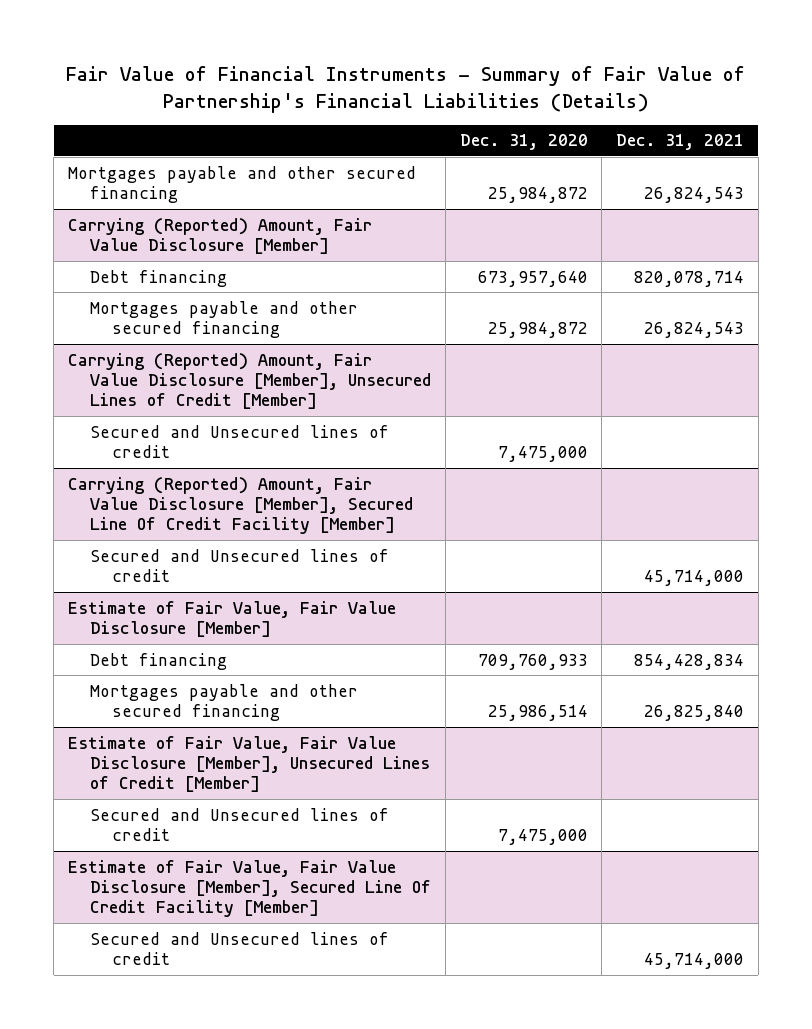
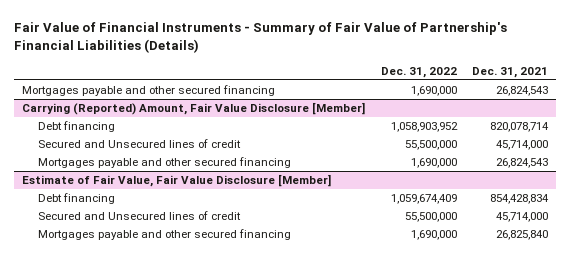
- | Dec. 31, 2020 | Dec. 31, 2021
+ | Dec. 31, 2022 | Dec. 31, 2021
- Carrying (Reported) Amount, Fair Value Disclosure [Member], Unsecured Lines of Credit [Member]
- Secured and Unsecured lines of credit | 7,475,000 |
- Carrying (Reported) Amount, Fair Value Disclosure [Member], Secured Line Of Credit Facility [Member]
@ Carrying (Reported) Amount, Fair Value Disclosure [Member]
moved down: Mortgages payable and other secured financing | 1,690,000 | 26,824,543
- Estimate of Fair Value, Fair Value Disclosure [Member], Unsecured Lines of Credit [Member]
- Secured and Unsecured lines of credit | 7,475,000 |
- Estimate of Fair Value, Fair Value Disclosure [Member], Secured Line Of Credit Facility [Member]
@ Estimate of Fair Value, Fair Value Disclosure [Member]
moved down: Mortgages payable and other secured financing | 1,690,000 | 26,825,840

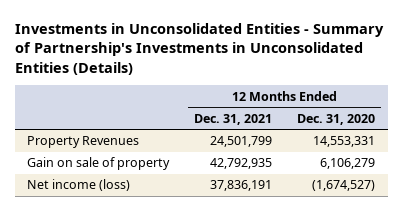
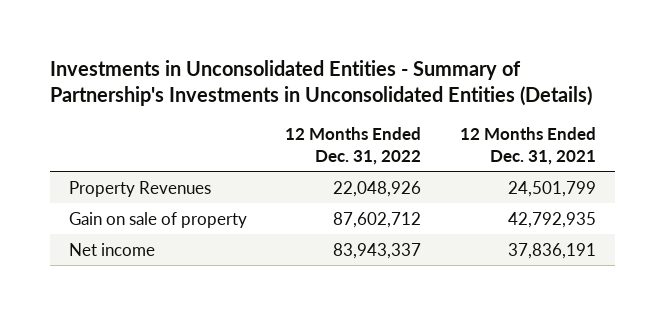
- | 12 Months Ended Dec. 31, 2021 | 12 Months Ended Dec. 31, 2020
+ | 12 Months Ended Dec. 31, 2022 | 12 Months Ended Dec. 31, 2021
- Net income (loss) | 37,836,191 | (1,674,527)
+ Net income | 83,943,337 | 37,836,191

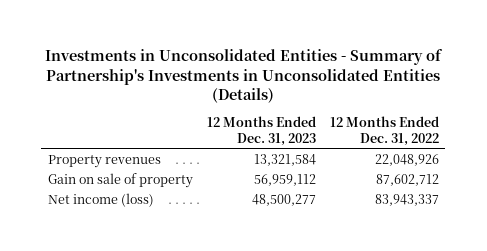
- | 12 Months Ended Dec. 31, 2022 | 12 Months Ended Dec. 31, 2021
+ | 12 Months Ended Dec. 31, 2023 | 12 Months Ended Dec. 31, 2022
- Property Revenues | 22,048,926 | 24,501,799
+ Property revenues | 13,321,584 | 22,048,926
- Net income | 83,943,337 | 37,836,191
+ Net income (loss) | 48,500,277 | 83,943,337

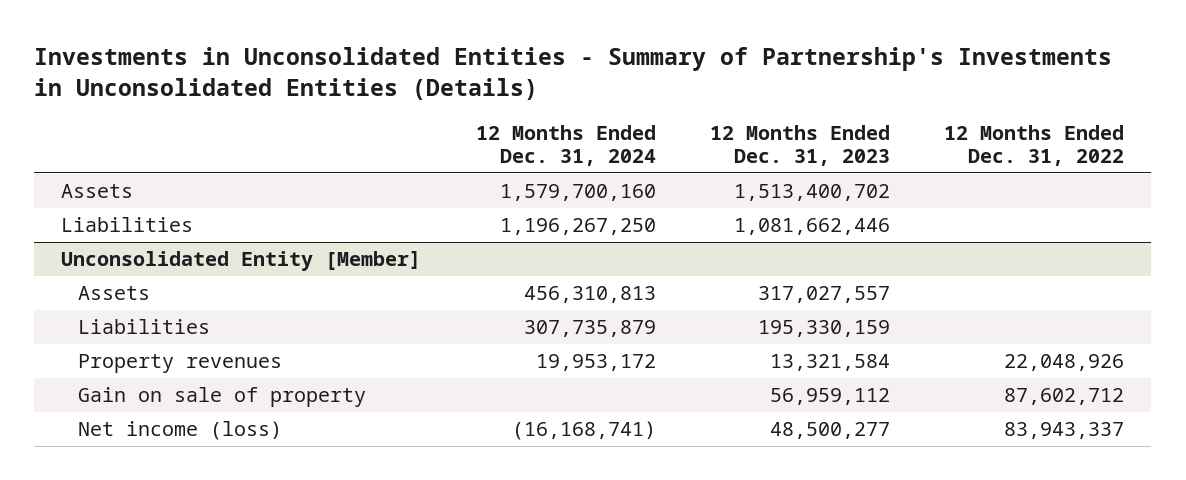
- | 12 Months Ended Dec. 31, 2023 | 12 Months Ended Dec. 31, 2022
+ | 12 Months Ended Dec. 31, 2024 | 12 Months Ended Dec. 31, 2023 | 12 Months Ended Dec. 31, 2022
+ Assets | 1,579,700,160 | 1,513,400,702 |
+ Liabilities | 1,196,267,250 | 1,081,662,446 |
+ Unconsolidated Entity [Member]
+ Assets | 456,310,813 | 317,027,557 |
+ Liabilities | 307,735,879 | 195,330,159 |

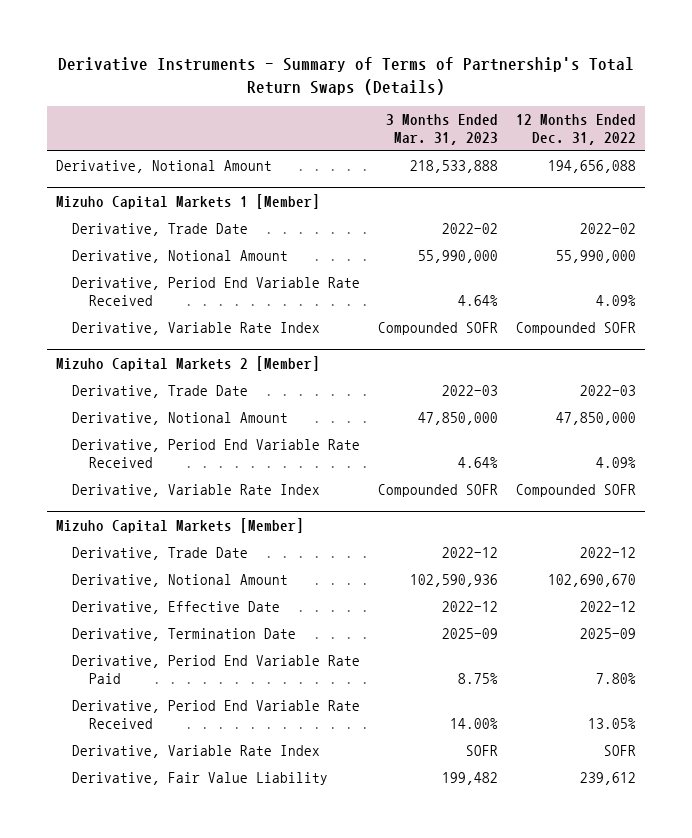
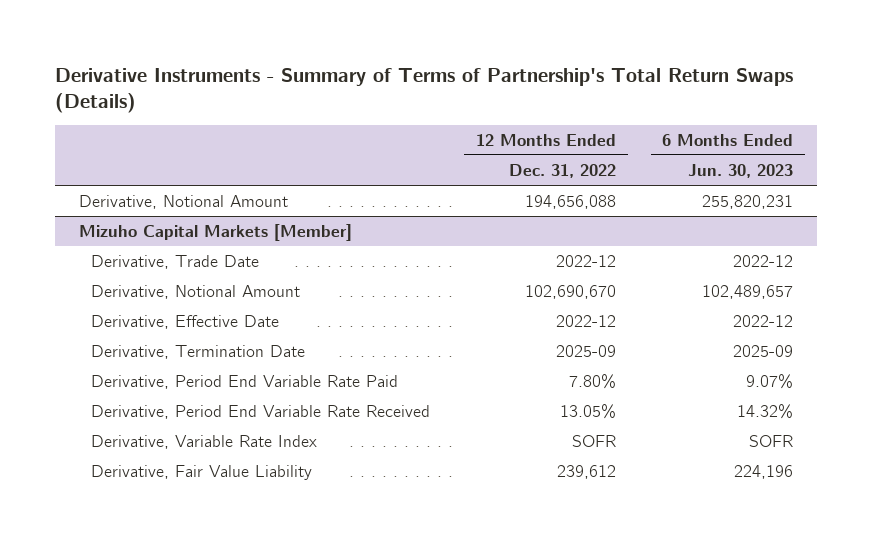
- | 3 Months Ended Mar. 31, 2023 | 12 Months Ended Dec. 31, 2022
+ | 12 Months Ended Dec. 31, 2022 | 6 Months Ended Jun. 30, 2023
- Mizuho Capital Markets 1 [Member]
- Derivative, Trade Date | 2022-02 | 2022-02
- Derivative, Notional Amount | 55,990,000 | 55,990,000
- Derivative, Period End Variable Rate Received | 4.64% | 4.09%
- Derivative, Variable Rate Index | Compounded SOFR | Compounded SOFR
- Mizuho Capital Markets 2 [Member]
- Derivative, Trade Date | 2022-03 | 2022-03
- Derivative, Notional Amount | 47,850,000 | 47,850,000
- Derivative, Period End Variable Rate Received | 4.64% | 4.09%
- Derivative, Variable Rate Index | Compounded SOFR | Compounded SOFR

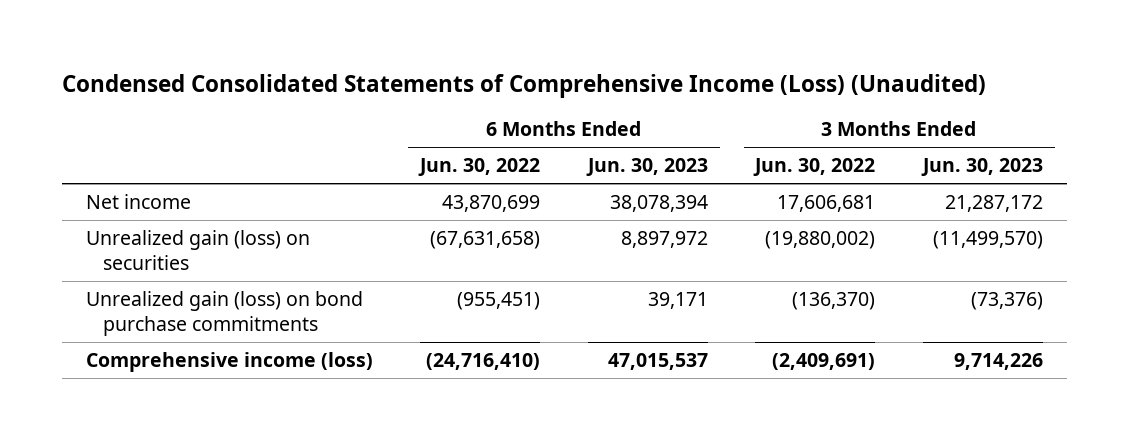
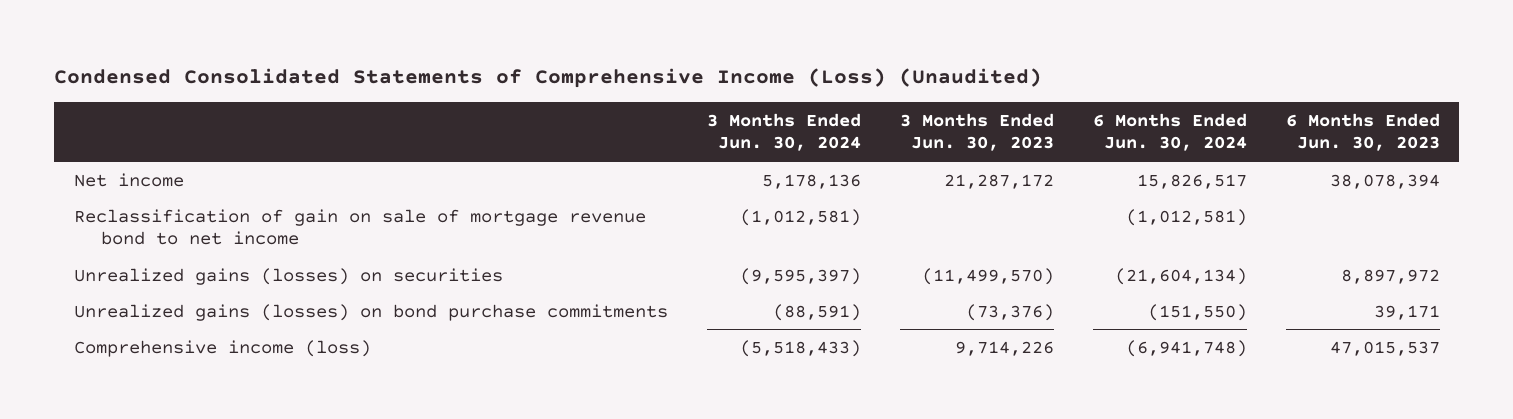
- | 6 Months Ended Jun. 30, 2022 | 6 Months Ended Jun. 30, 2023 | 3 Months Ended Jun. 30, 2022 | 3 Months Ended Jun. 30, 2023
+ | 3 Months Ended Jun. 30, 2024 | 3 Months Ended Jun. 30, 2023 | 6 Months Ended Jun. 30, 2024 | 6 Months Ended Jun. 30, 2023
- Unrealized gain (loss) on securities | (67,631,658) | 8,897,972 | (19,880,002) | (11,499,570)
- Unrealized gain (loss) on bond purchase commitments | (955,451) | 39,171 | (136,370) | (73,376)
+ Reclassification of gain on sale of mortgage revenue bond to net income | (1,012,581) | | (1,012,581) |
+ Unrealized gains (losses) on securities | (9,595,397) | (11,499,570) | (21,604,134) | 8,897,972
+ Unrealized gains (losses) on bond purchase commitments | (88,591) | (73,376) | (151,550) | 39,171

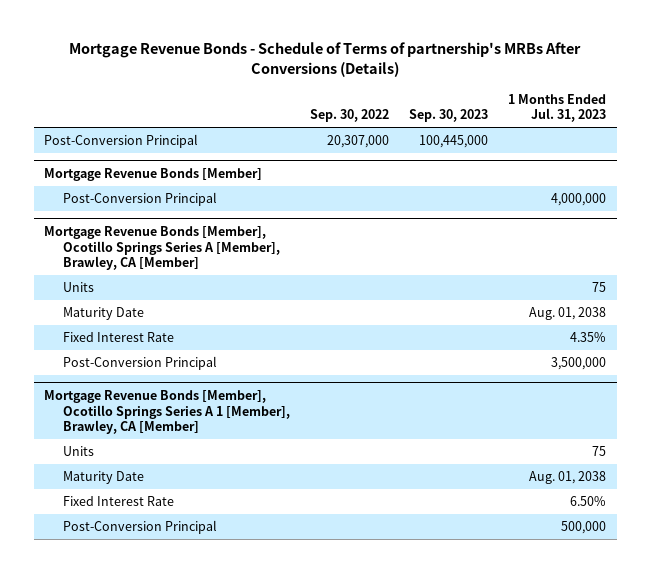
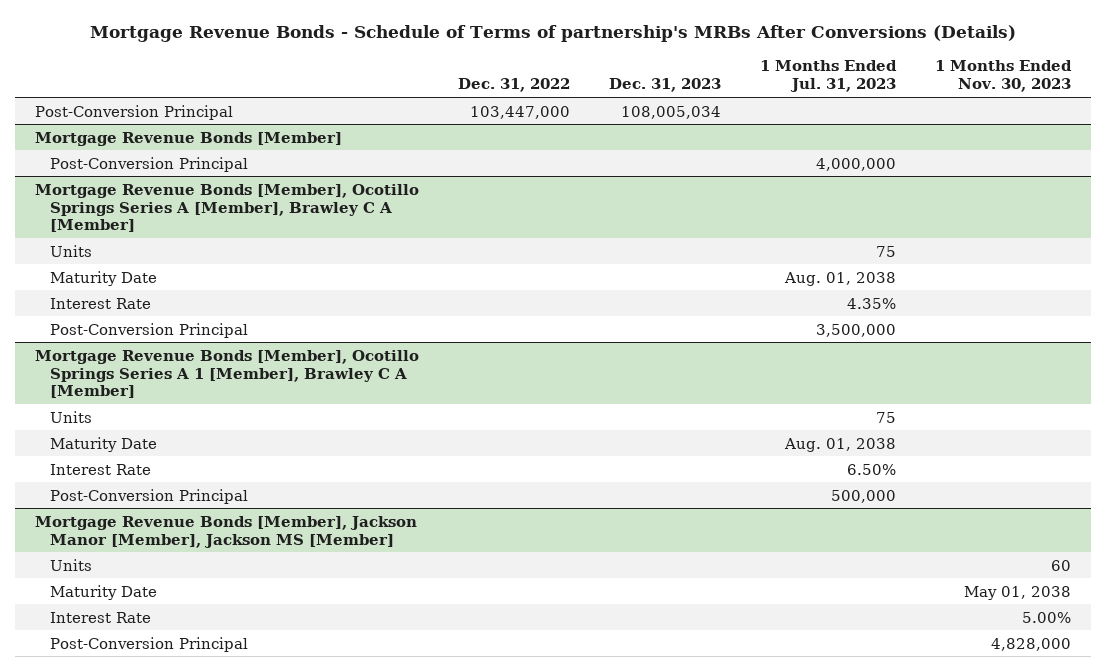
- | Sep. 30, 2022 | Sep. 30, 2023 | 1 Months Ended Jul. 31, 2023
+ | Dec. 31, 2022 | Dec. 31, 2023 | 1 Months Ended Jul. 31, 2023 | 1 Months Ended Nov. 30, 2023
- Mortgage Revenue Bonds [Member], Ocotillo Springs Series A [Member], Brawley, CA [Member]
+ Mortgage Revenue Bonds [Member], Ocotillo Springs Series A [Member], Brawley C A [Member]
- Fixed Interest Rate | | | 4.35%
+ Interest Rate | | | 4.35% |
- Mortgage Revenue Bonds [Member], Ocotillo Springs Series A 1 [Member], Brawley, CA [Member]
+ Mortgage Revenue Bonds [Member], Ocotillo Springs Series A 1 [Member], Brawley C A [Member]
- Fixed Interest Rate | | | 6.50%
+ Interest Rate | | | 6.50% |
+ Mortgage Revenue Bonds [Member], Jackson Manor [Member], Jackson MS [Member]
+ Units | | | | 60
+ Maturity Date | | | | May 01, 2038
+ Interest Rate | | | | 5.00%
+ Post-Conversion Principal | | | | 4,828,000

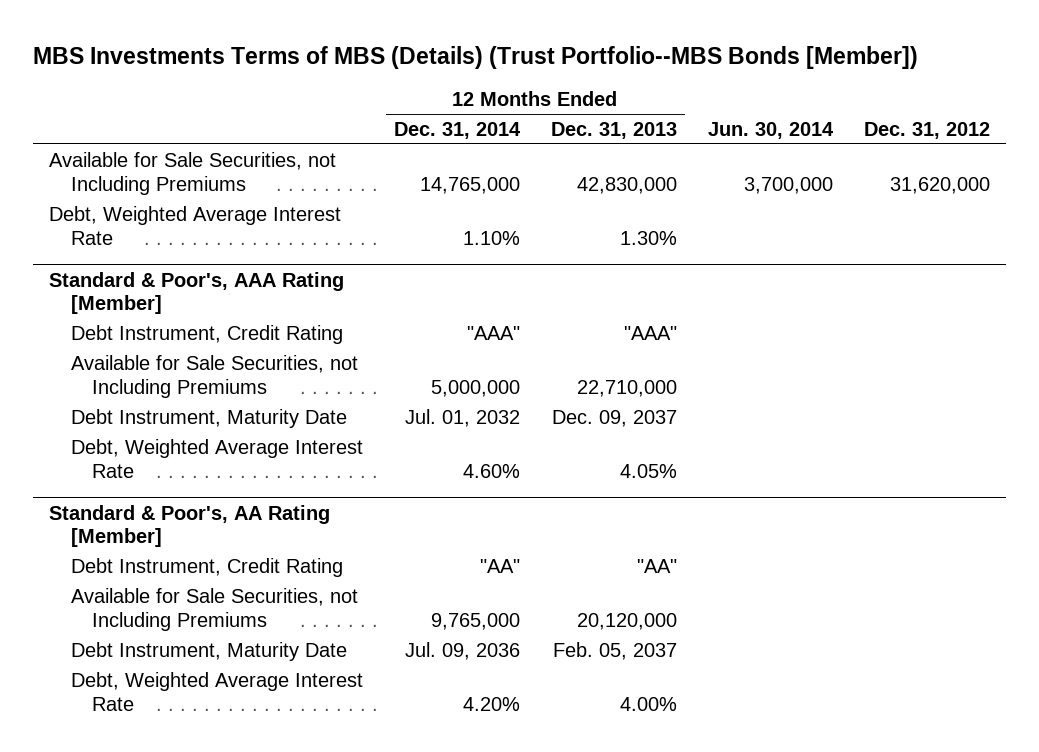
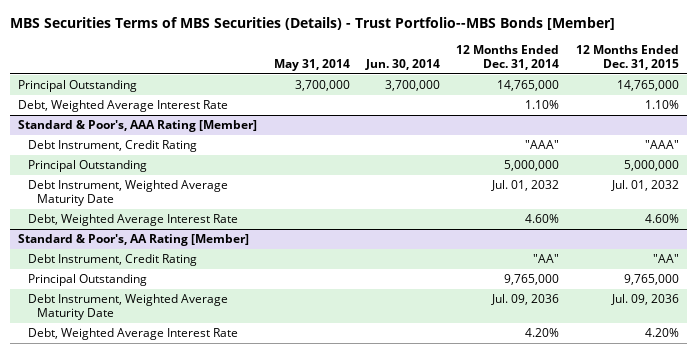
- MBS Investments Terms of MBS (Details) (Trust Portfolio--MBS Bonds [Member])
+ MBS Securities Terms of MBS Securities (Details) - Trust Portfolio--MBS Bonds [Member]
- | 12 Months Ended Dec. 31, 2014 | 12 Months Ended Dec. 31, 2013 | Jun. 30, 2014 | Dec. 31, 2012
+ | May 31, 2014 | Jun. 30, 2014 | 12 Months Ended Dec. 31, 2014 | 12 Months Ended Dec. 31, 2015
- Available for Sale Securities, not Including Premiums | 14,765,000 | 42,830,000 | 3,700,000 | 31,620,000
+ Principal Outstanding | 3,700,000 | 3,700,000 | 14,765,000 | 14,765,000
@ Standard & Poor's, AAA Rating [Member]
- Available for Sale Securities, not Including Premiums | 5,000,000 | 22,710,000 | |
- Debt Instrument, Maturity Date | Jul. 01, 2032 | Dec. 09, 2037 | |
+ Principal Outstanding | | | 5,000,000 | 5,000,000
+ Debt Instrument, Weighted Average Maturity Date | | | Jul. 01, 2032 | Jul. 01, 2032
@ Standard & Poor's, AA Rating [Member]
- Available for Sale Securities, not Including Premiums | 9,765,000 | 20,120,000 | |
- Debt Instrument, Maturity Date | Jul. 09, 2036 | Feb. 05, 2037 | |
+ Principal Outstanding | | | 9,765,000 | 9,765,000
+ Debt Instrument, Weighted Average Maturity Date | | | Jul. 09, 2036 | Jul. 09, 2036

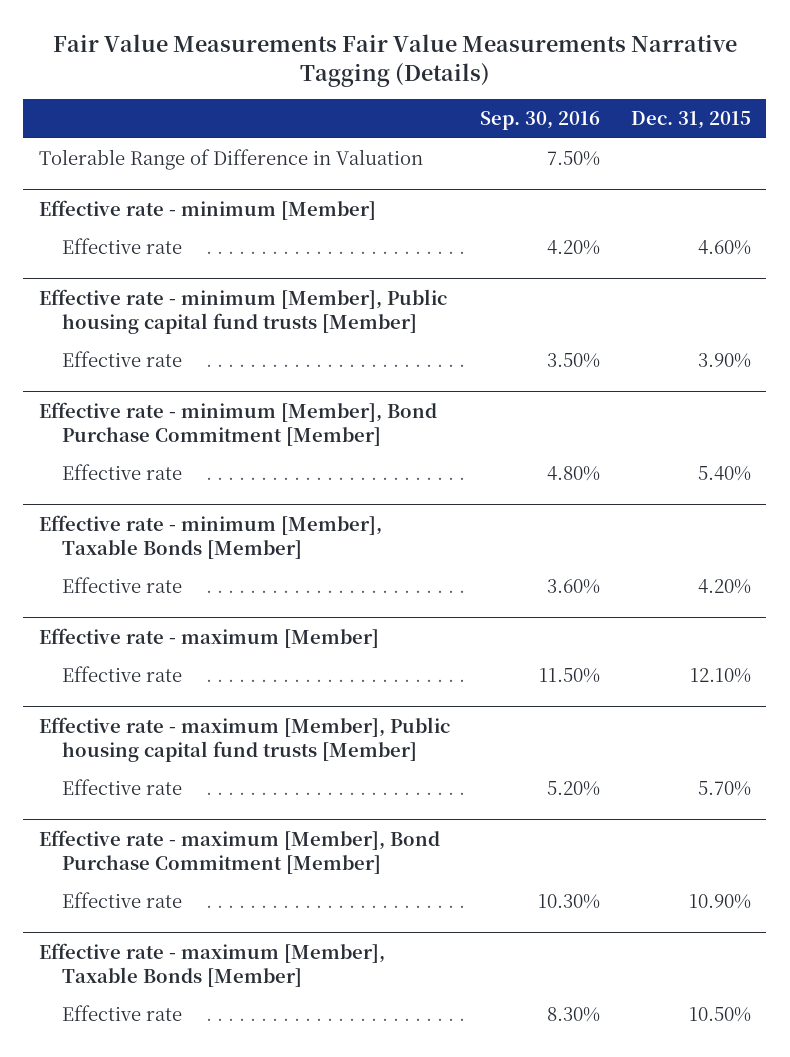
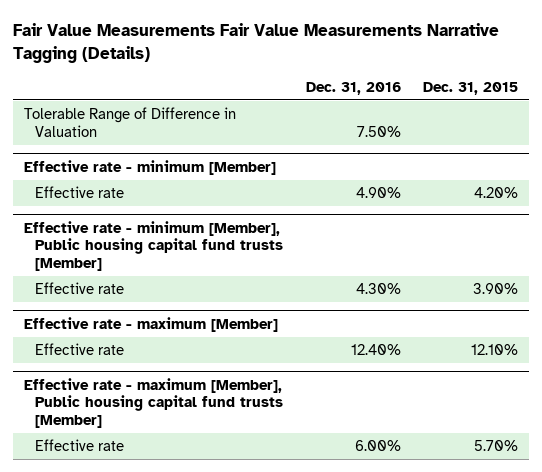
- | Sep. 30, 2016 | Dec. 31, 2015
+ | Dec. 31, 2016 | Dec. 31, 2015
@ Effective rate - minimum [Member]
- Effective rate | 4.20% | 4.60%
+ Effective rate | 4.90% | 4.20%
- Effective rate - minimum [Member], Bond Purchase Commitment [Member]
- Effective rate | 4.80% | 5.40%
- Effective rate - minimum [Member], Taxable Bonds [Member]
- Effective rate | 3.60% | 4.20%
- Effective rate - maximum [Member], Bond Purchase Commitment [Member]
- Effective rate | 10.30% | 10.90%
- Effective rate - maximum [Member], Taxable Bonds [Member]
- Effective rate | 8.30% | 10.50%

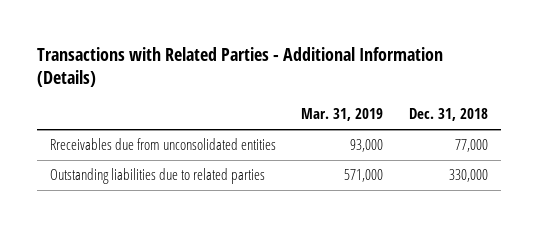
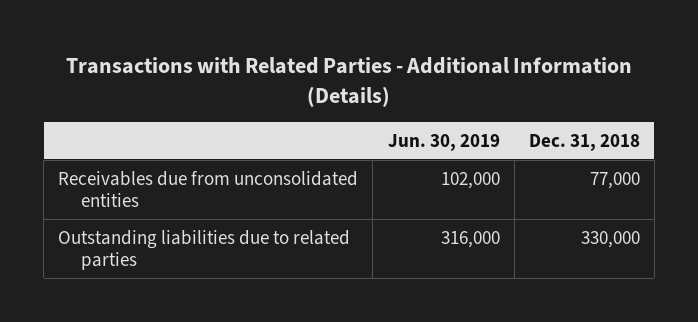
- | Mar. 31, 2019 | Dec. 31, 2018
+ | Jun. 30, 2019 | Dec. 31, 2018
- Rreceivables due from unconsolidated entities | 93,000 | 77,000
+ Receivables due from unconsolidated entities | 102,000 | 77,000

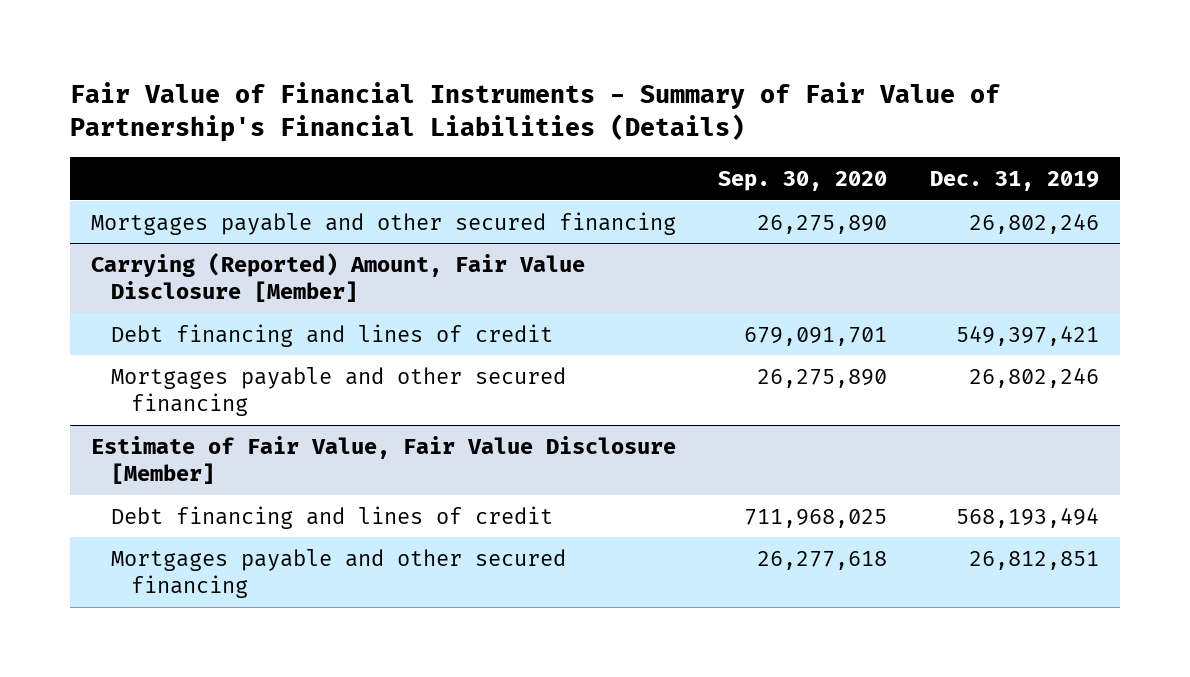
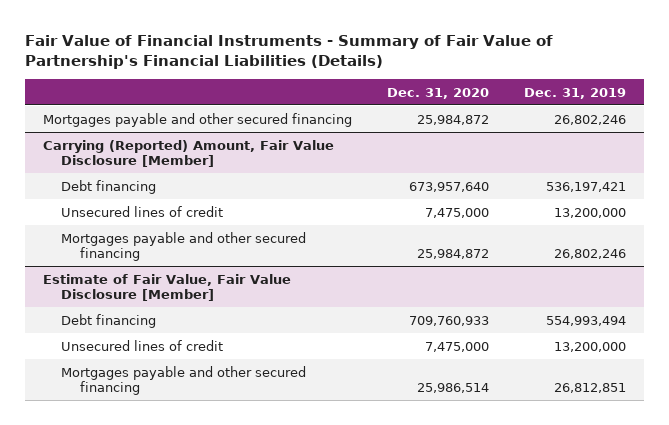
- | Sep. 30, 2020 | Dec. 31, 2019
+ | Dec. 31, 2020 | Dec. 31, 2019
@ Carrying (Reported) Amount, Fair Value Disclosure [Member]
- Debt financing and lines of credit | 679,091,701 | 549,397,421
+ Debt financing | 673,957,640 | 536,197,421
+ Unsecured lines of credit | 7,475,000 | 13,200,000
@ Estimate of Fair Value, Fair Value Disclosure [Member]
- Debt financing and lines of credit | 711,968,025 | 568,193,494
+ Debt financing | 709,760,933 | 554,993,494
+ Unsecured lines of credit | 7,475,000 | 13,200,000

